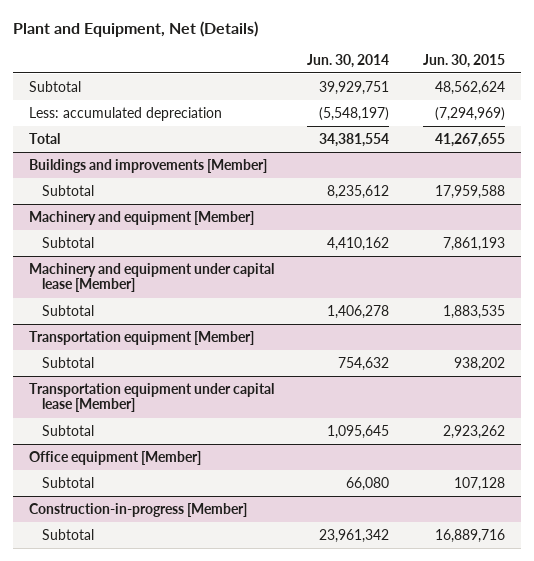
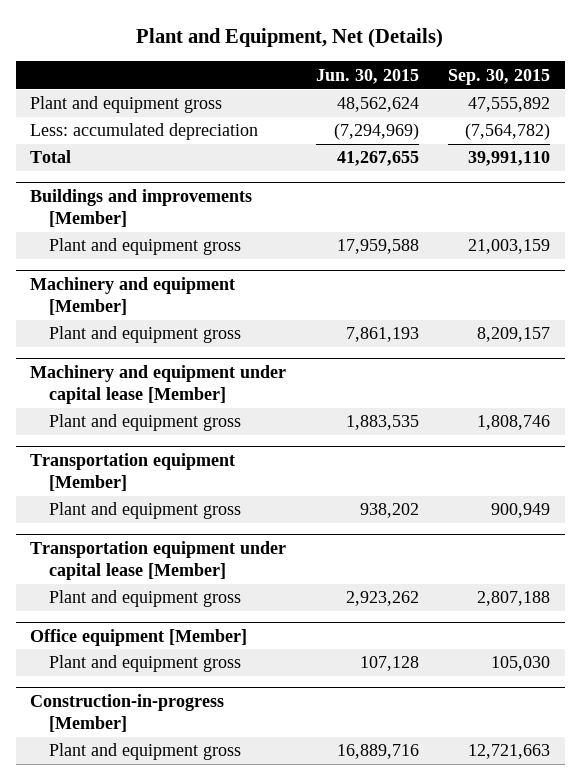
- | Jun. 30, 2014 | Jun. 30, 2015
+ | Jun. 30, 2015 | Sep. 30, 2015
- Subtotal | 39,929,751 | 48,562,624
+ Plant and equipment gross | 48,562,624 | 47,555,892
@ Buildings and improvements [Member]
- Subtotal | 8,235,612 | 17,959,588
+ Plant and equipment gross | 17,959,588 | 21,003,159
@ Machinery and equipment [Member]
- Subtotal | 4,410,162 | 7,861,193
+ Plant and equipment gross | 7,861,193 | 8,209,157
@ Machinery and equipment under capital lease [Member]
- Subtotal | 1,406,278 | 1,883,535
+ Plant and equipment gross | 1,883,535 | 1,808,746
@ Transportation equipment [Member]
- Subtotal | 754,632 | 938,202
+ Plant and equipment gross | 938,202 | 900,949
@ Transportation equipment under capital lease [Member]
- Subtotal | 1,095,645 | 2,923,262
+ Plant and equipment gross | 2,923,262 | 2,807,188
@ Office equipment [Member]
- Subtotal | 66,080 | 107,128
+ Plant and equipment gross | 107,128 | 105,030
@ Construction-in-progress [Member]
- Subtotal | 23,961,342 | 16,889,716
+ Plant and equipment gross | 16,889,716 | 12,721,663

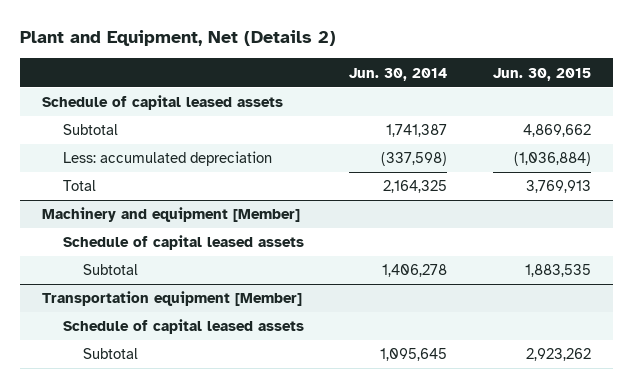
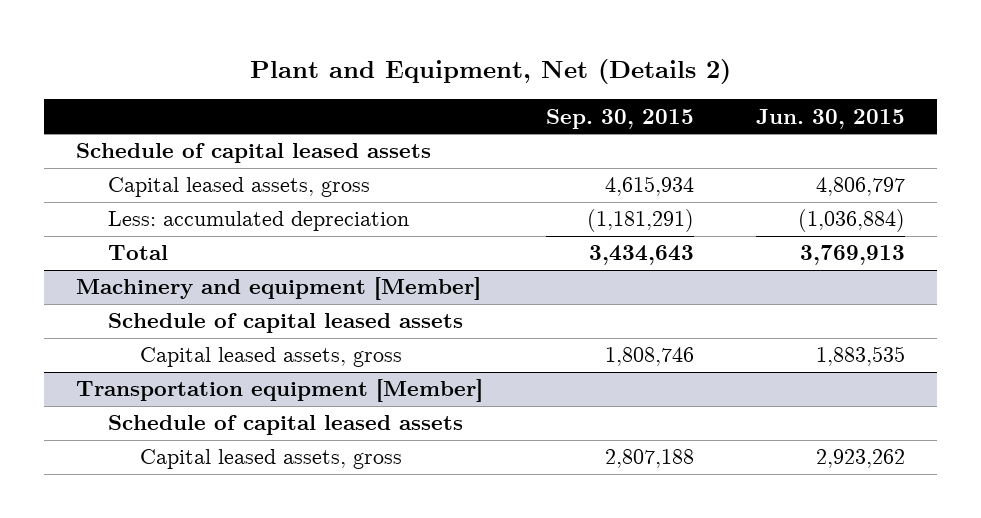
- | Jun. 30, 2014 | Jun. 30, 2015
+ | Sep. 30, 2015 | Jun. 30, 2015
- Subtotal | 1,741,387 | 4,869,662
+ Capital leased assets, gross | 4,615,934 | 4,806,797
@ Machinery and equipment [Member]
- Subtotal | 1,406,278 | 1,883,535
+ Capital leased assets, gross | 1,808,746 | 1,883,535
@ Transportation equipment [Member]
- Subtotal | 1,095,645 | 2,923,262
+ Capital leased assets, gross | 2,807,188 | 2,923,262

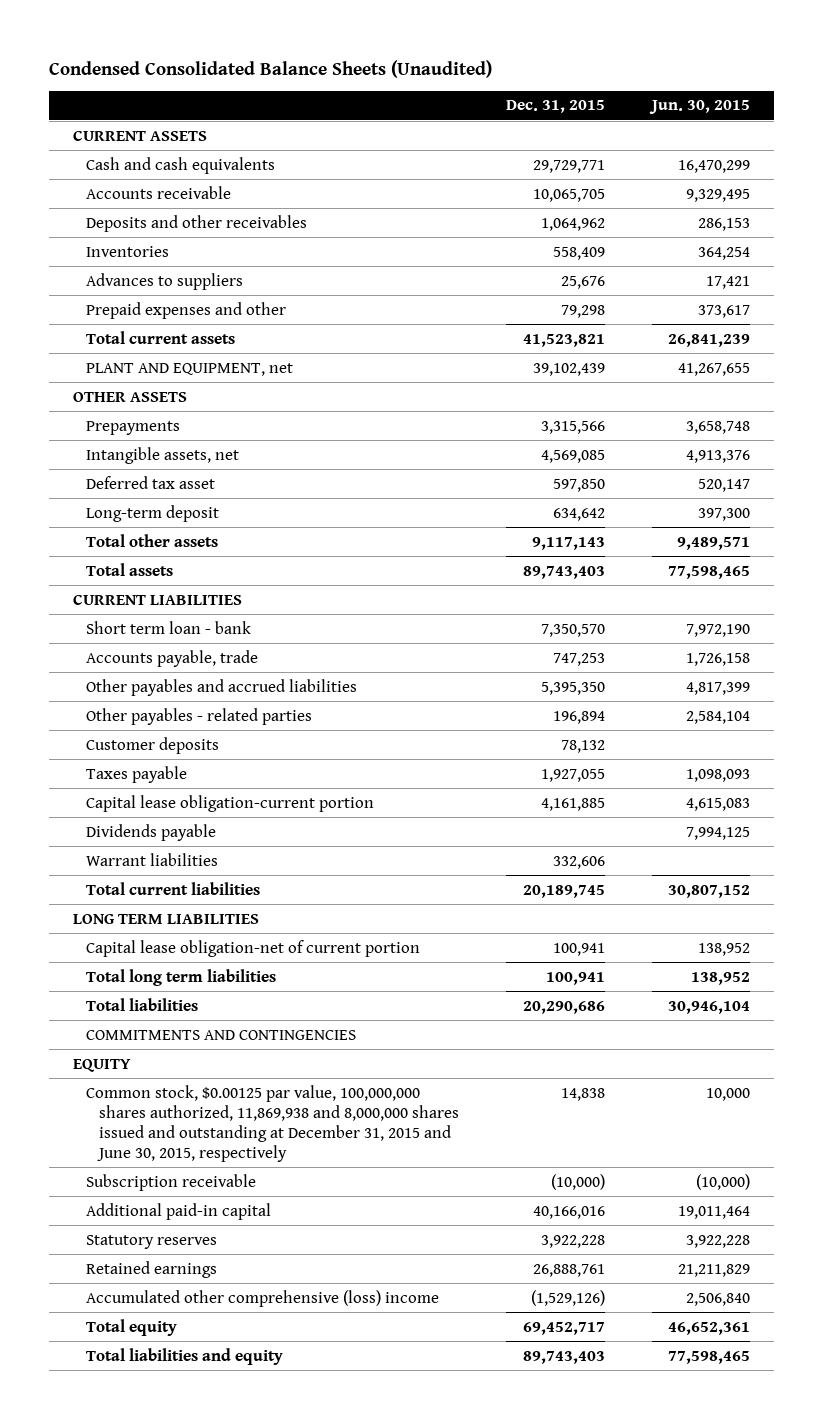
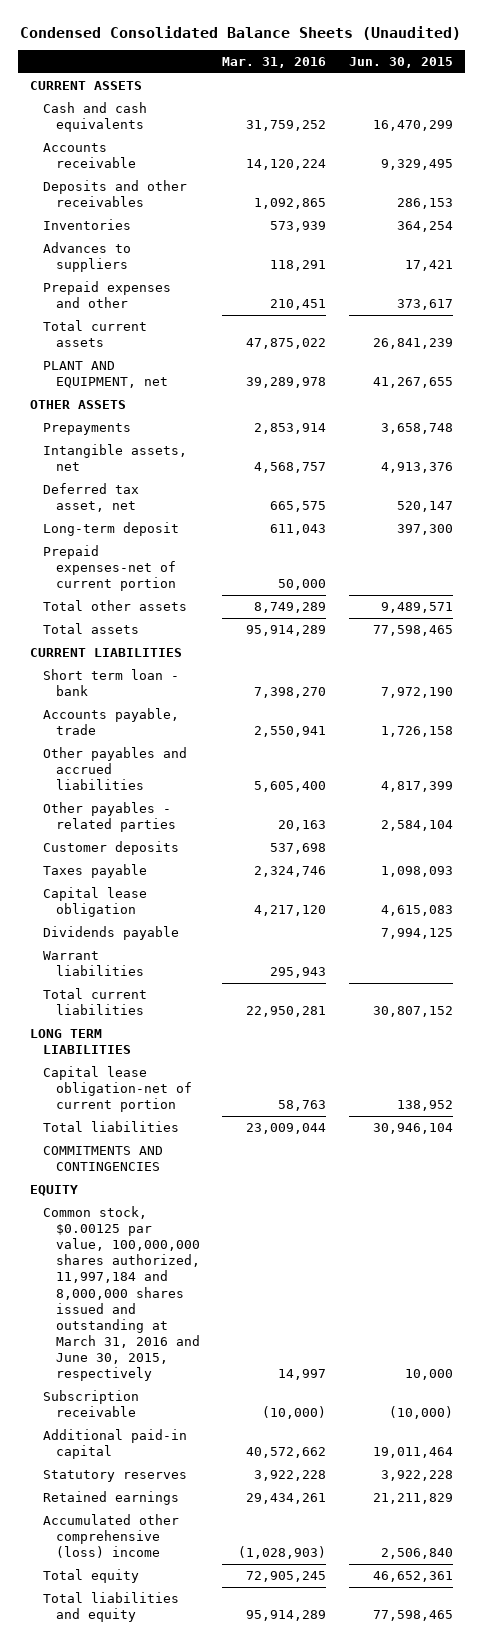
- | Dec. 31, 2015 | Jun. 30, 2015
+ | Mar. 31, 2016 | Jun. 30, 2015
- Deferred tax asset | 597,850 | 520,147
+ Deferred tax asset, net | 665,575 | 520,147
+ Prepaid expenses-net of current portion | 50,000 |
- Capital lease obligation-current portion | 4,161,885 | 4,615,083
+ Capital lease obligation | 4,217,120 | 4,615,083
- Total long term liabilities | 100,941 | 138,952
- Common stock, $0.00125 par value, 100,000,000 shares authorized, 11,869,938 and 8,000,000 shares issued and outstanding at December 31, 2015 and June 30, 2015, respectively | 14,838 | 10,000
+ Common stock, $0.00125 par value, 100,000,000 shares authorized, 11,997,184 and 8,000,000 shares issued and outstanding at March 31, 2016 and June 30, 2015, respectively | 14,997 | 10,000

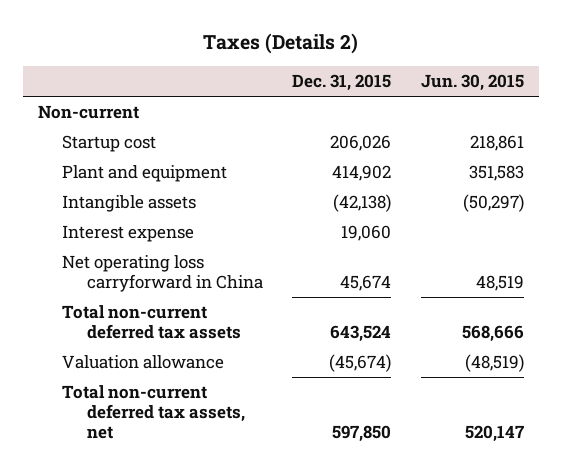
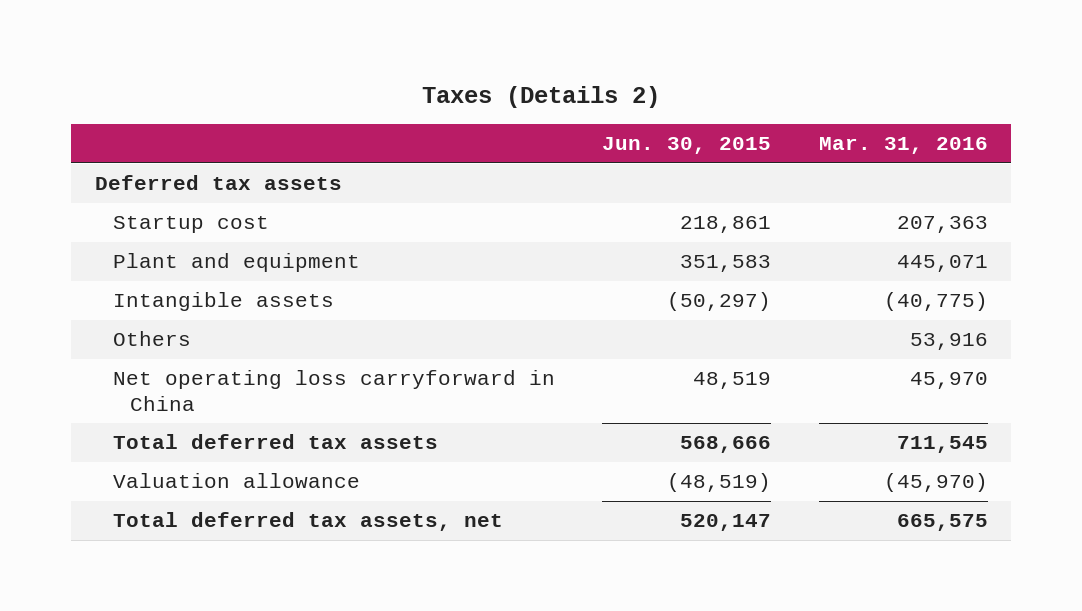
- | Dec. 31, 2015 | Jun. 30, 2015
+ | Jun. 30, 2015 | Mar. 31, 2016
- Non-current
+ Deferred tax assets
- Interest expense | 19,060 |
+ Others | | 53,916
- Total non-current deferred tax assets | 643,524 | 568,666
+ Total deferred tax assets | 568,666 | 711,545
- Total non-current deferred tax assets, net | 597,850 | 520,147
+ Total deferred tax assets, net | 520,147 | 665,575

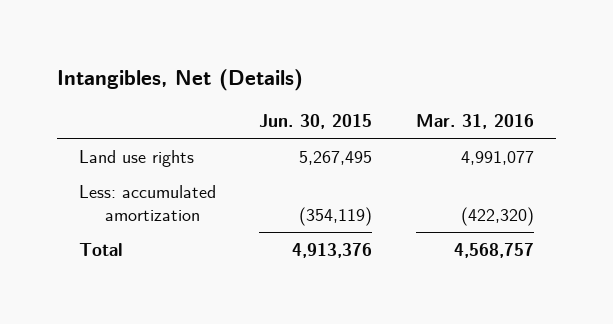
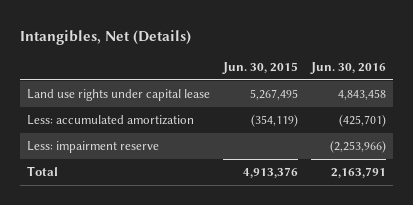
- | Jun. 30, 2015 | Mar. 31, 2016
+ | Jun. 30, 2015 | Jun. 30, 2016
- Land use rights | 5,267,495 | 4,991,077
+ Land use rights under capital lease | 5,267,495 | 4,843,458
+ Less: impairment reserve | | (2,253,966)

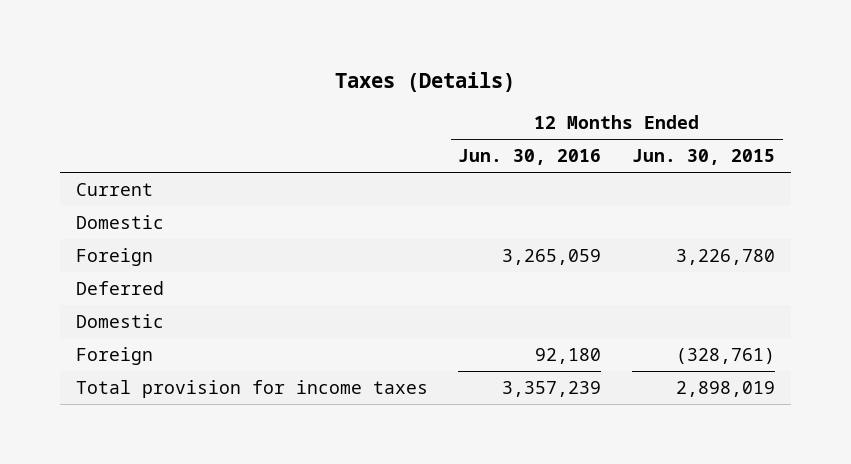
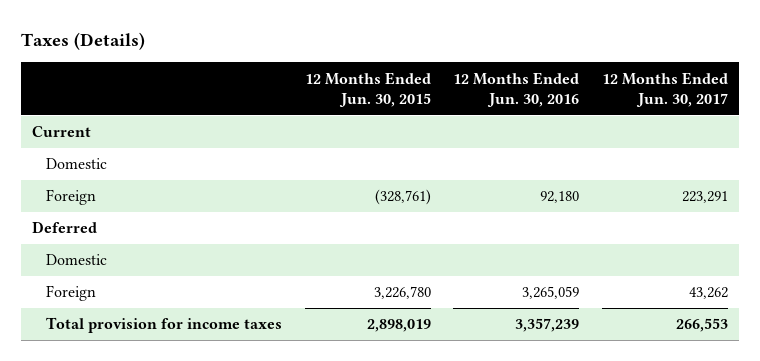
- | 12 Months Ended Jun. 30, 2016 | 12 Months Ended Jun. 30, 2015
+ | 12 Months Ended Jun. 30, 2015 | 12 Months Ended Jun. 30, 2016 | 12 Months Ended Jun. 30, 2017
moved up: Foreign | (328,761) | 92,180 | 223,291
moved down: Foreign | 3,226,780 | 3,265,059 | 43,262

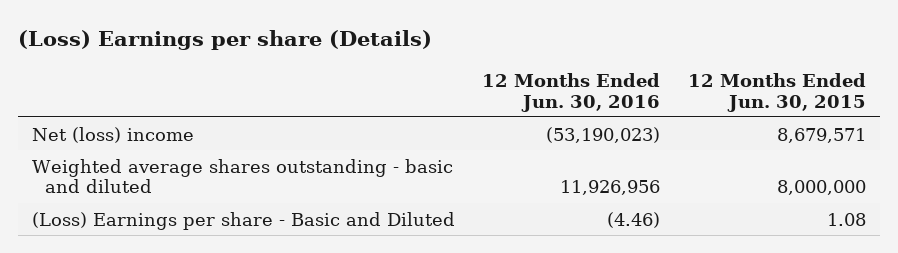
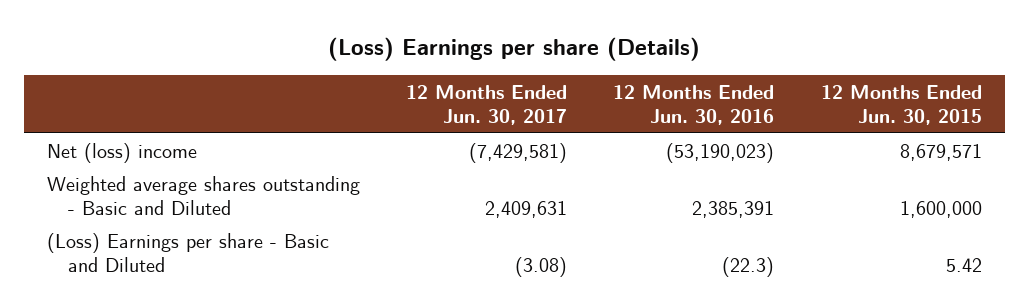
- | 12 Months Ended Jun. 30, 2016 | 12 Months Ended Jun. 30, 2015
+ | 12 Months Ended Jun. 30, 2017 | 12 Months Ended Jun. 30, 2016 | 12 Months Ended Jun. 30, 2015
- Weighted average shares outstanding - basic and diluted | 11,926,956 | 8,000,000
- (Loss) Earnings per share - Basic and Diluted | (4.46) | 1.08
+ Weighted average shares outstanding - Basic and Diluted | 2,409,631 | 2,385,391 | 1,600,000
+ (Loss) Earnings per share - Basic and Diluted | (3.08) | (22.3) | 5.42

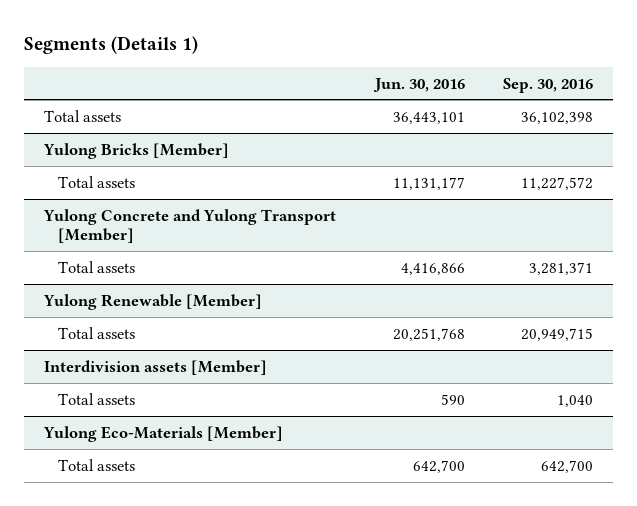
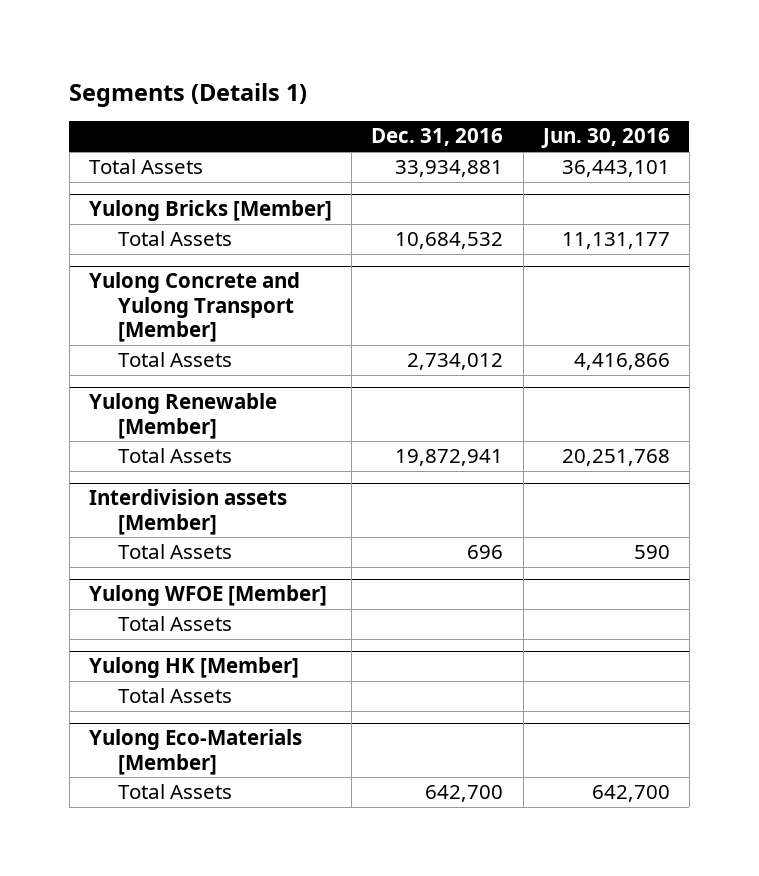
- | Jun. 30, 2016 | Sep. 30, 2016
+ | Dec. 31, 2016 | Jun. 30, 2016
- Total assets | 36,443,101 | 36,102,398
+ Total Assets | 33,934,881 | 36,443,101
@ Yulong Bricks [Member]
- Total assets | 11,131,177 | 11,227,572
+ Total Assets | 10,684,532 | 11,131,177
@ Yulong Concrete and Yulong Transport [Member]
- Total assets | 4,416,866 | 3,281,371
+ Total Assets | 2,734,012 | 4,416,866
@ Yulong Renewable [Member]
- Total assets | 20,251,768 | 20,949,715
+ Total Assets | 19,872,941 | 20,251,768
@ Interdivision assets [Member]
- Total assets | 590 | 1,040
+ Total Assets | 696 | 590
+ Yulong WFOE [Member]
+ Total Assets
+ Yulong HK [Member]
+ Total Assets
@ Yulong Eco-Materials [Member]
- Total assets | 642,700 | 642,700
+ Total Assets | 642,700 | 642,700

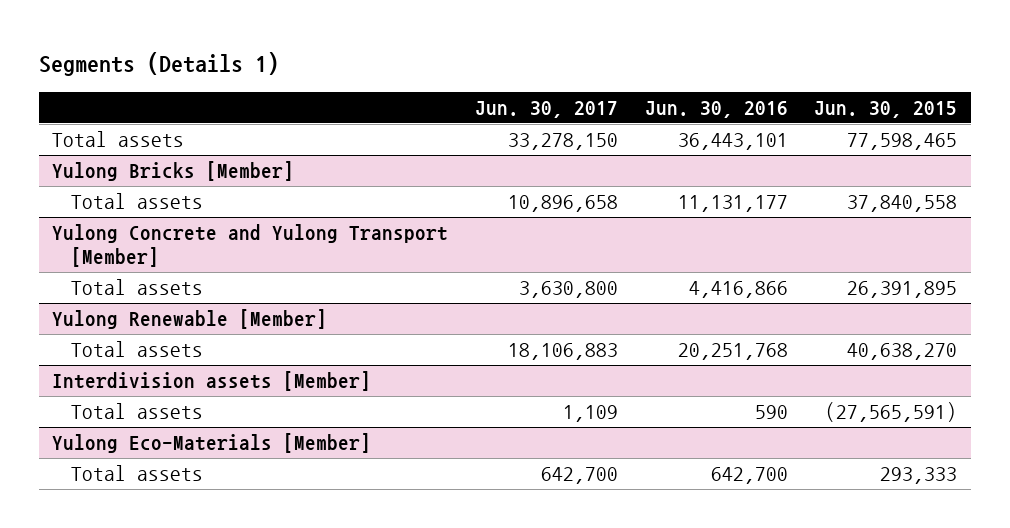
- | Dec. 31, 2016 | Jun. 30, 2016
+ | Jun. 30, 2017 | Jun. 30, 2016 | Jun. 30, 2015
- Total Assets | 33,934,881 | 36,443,101
+ Total assets | 33,278,150 | 36,443,101 | 77,598,465
@ Yulong Bricks [Member]
- Total Assets | 10,684,532 | 11,131,177
+ Total assets | 10,896,658 | 11,131,177 | 37,840,558
@ Yulong Concrete and Yulong Transport [Member]
- Total Assets | 2,734,012 | 4,416,866
+ Total assets | 3,630,800 | 4,416,866 | 26,391,895
@ Yulong Renewable [Member]
- Total Assets | 19,872,941 | 20,251,768
+ Total assets | 18,106,883 | 20,251,768 | 40,638,270
@ Interdivision assets [Member]
- Total Assets | 696 | 590
- Yulong WFOE [Member]
- Total Assets
- Yulong HK [Member]
- Total Assets
@ Interdivision assets [Member]
+ Total assets | 1,109 | 590 | (27,565,591)
@ Yulong Eco-Materials [Member]
- Total Assets | 642,700 | 642,700
+ Total assets | 642,700 | 642,700 | 293,333

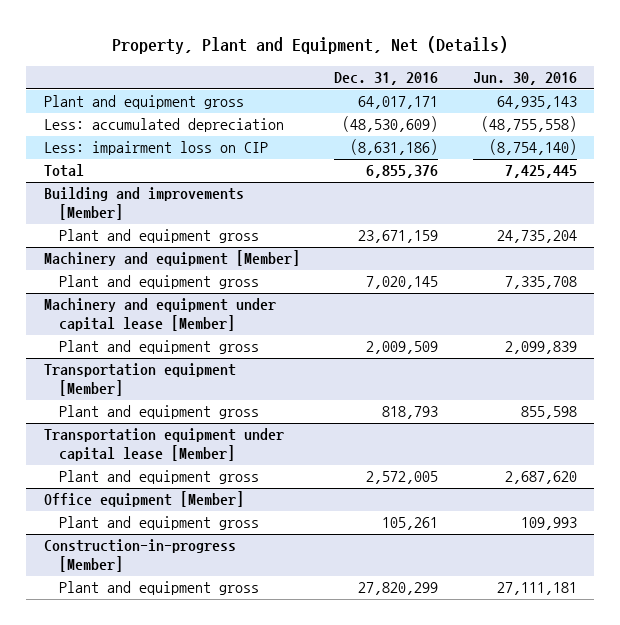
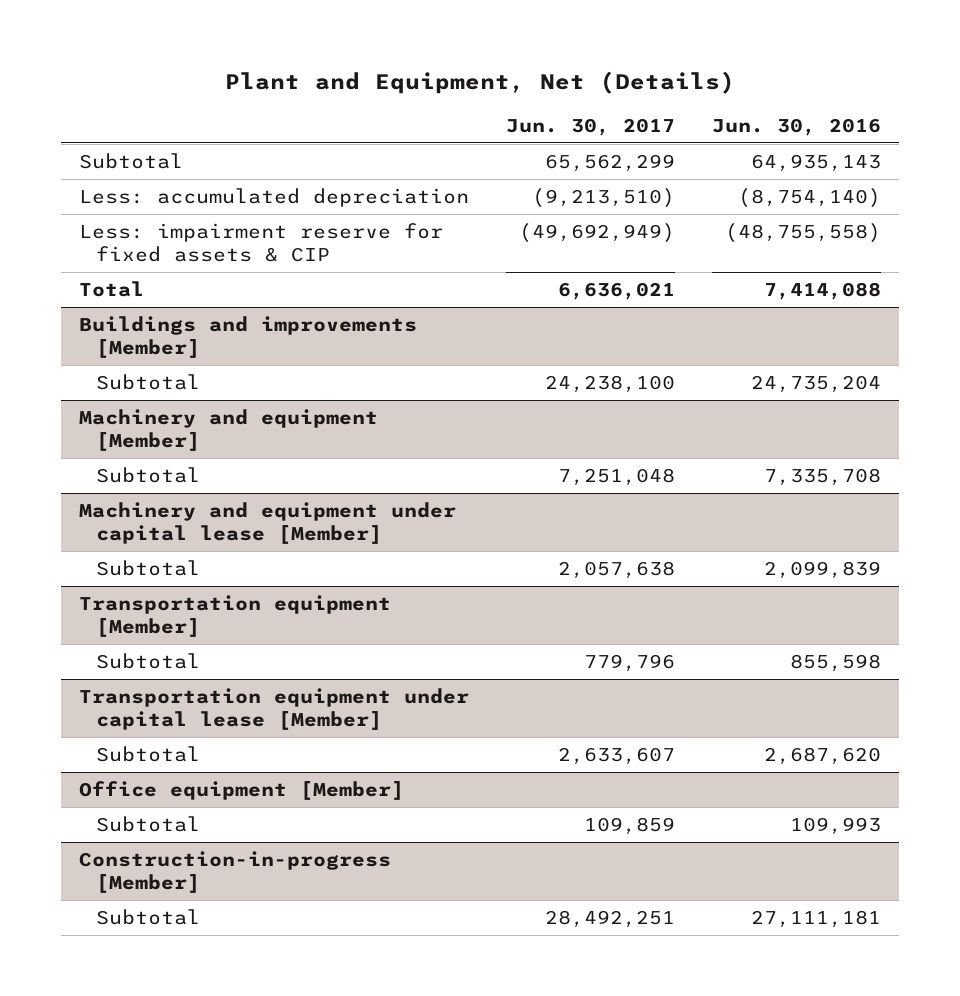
- Property, Plant and Equipment, Net (Details)
+ Plant and Equipment, Net (Details)
- | Dec. 31, 2016 | Jun. 30, 2016
+ | Jun. 30, 2017 | Jun. 30, 2016
- Plant and equipment gross | 64,017,171 | 64,935,143
- Less: accumulated depreciation | (48,530,609) | (48,755,558)
- Less: impairment loss on CIP | (8,631,186) | (8,754,140)
- Total | 6,855,376 | 7,425,445
- Building and improvements [Member]
- Plant and equipment gross | 23,671,159 | 24,735,204
+ Subtotal | 65,562,299 | 64,935,143
+ Less: accumulated depreciation | (9,213,510) | (8,754,140)
+ Less: impairment reserve for fixed assets & CIP | (49,692,949) | (48,755,558)
+ Total | 6,636,021 | 7,414,088
+ Buildings and improvements [Member]
+ Subtotal | 24,238,100 | 24,735,204
@ Machinery and equipment [Member]
- Plant and equipment gross | 7,020,145 | 7,335,708
+ Subtotal | 7,251,048 | 7,335,708
@ Machinery and equipment under capital lease [Member]
- Plant and equipment gross | 2,009,509 | 2,099,839
+ Subtotal | 2,057,638 | 2,099,839
@ Transportation equipment [Member]
- Plant and equipment gross | 818,793 | 855,598
+ Subtotal | 779,796 | 855,598
@ Transportation equipment under capital lease [Member]
- Plant and equipment gross | 2,572,005 | 2,687,620
+ Subtotal | 2,633,607 | 2,687,620
@ Office equipment [Member]
- Plant and equipment gross | 105,261 | 109,993
+ Subtotal | 109,859 | 109,993
@ Construction-in-progress [Member]
- Plant and equipment gross | 27,820,299 | 27,111,181
+ Subtotal | 28,492,251 | 27,111,181

